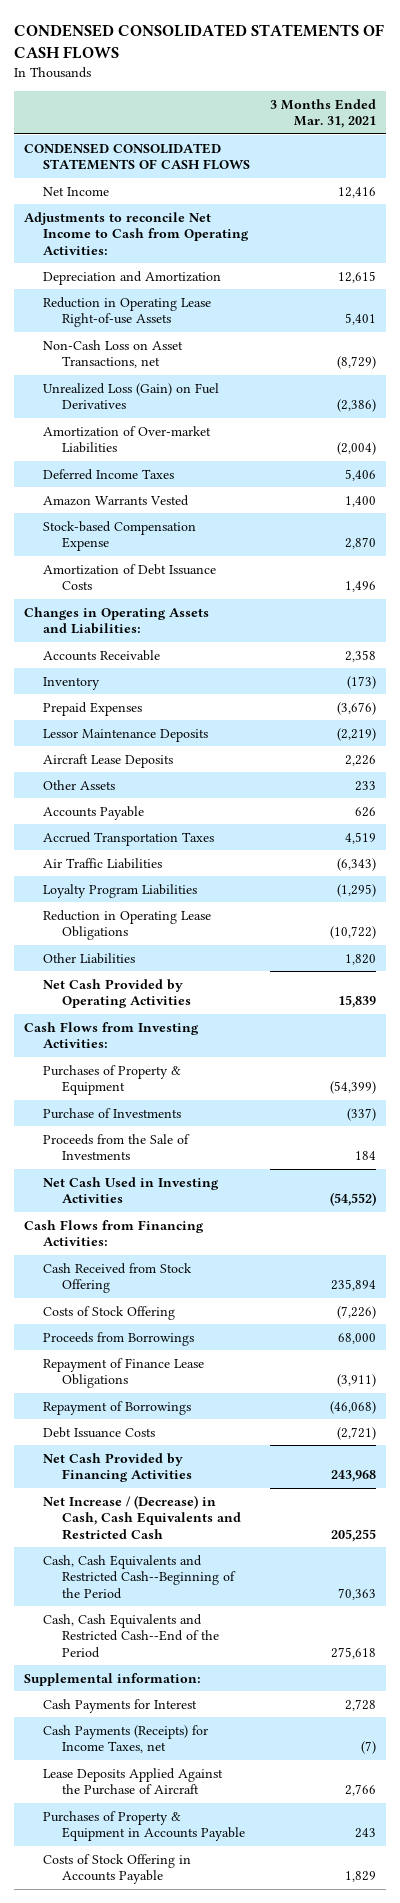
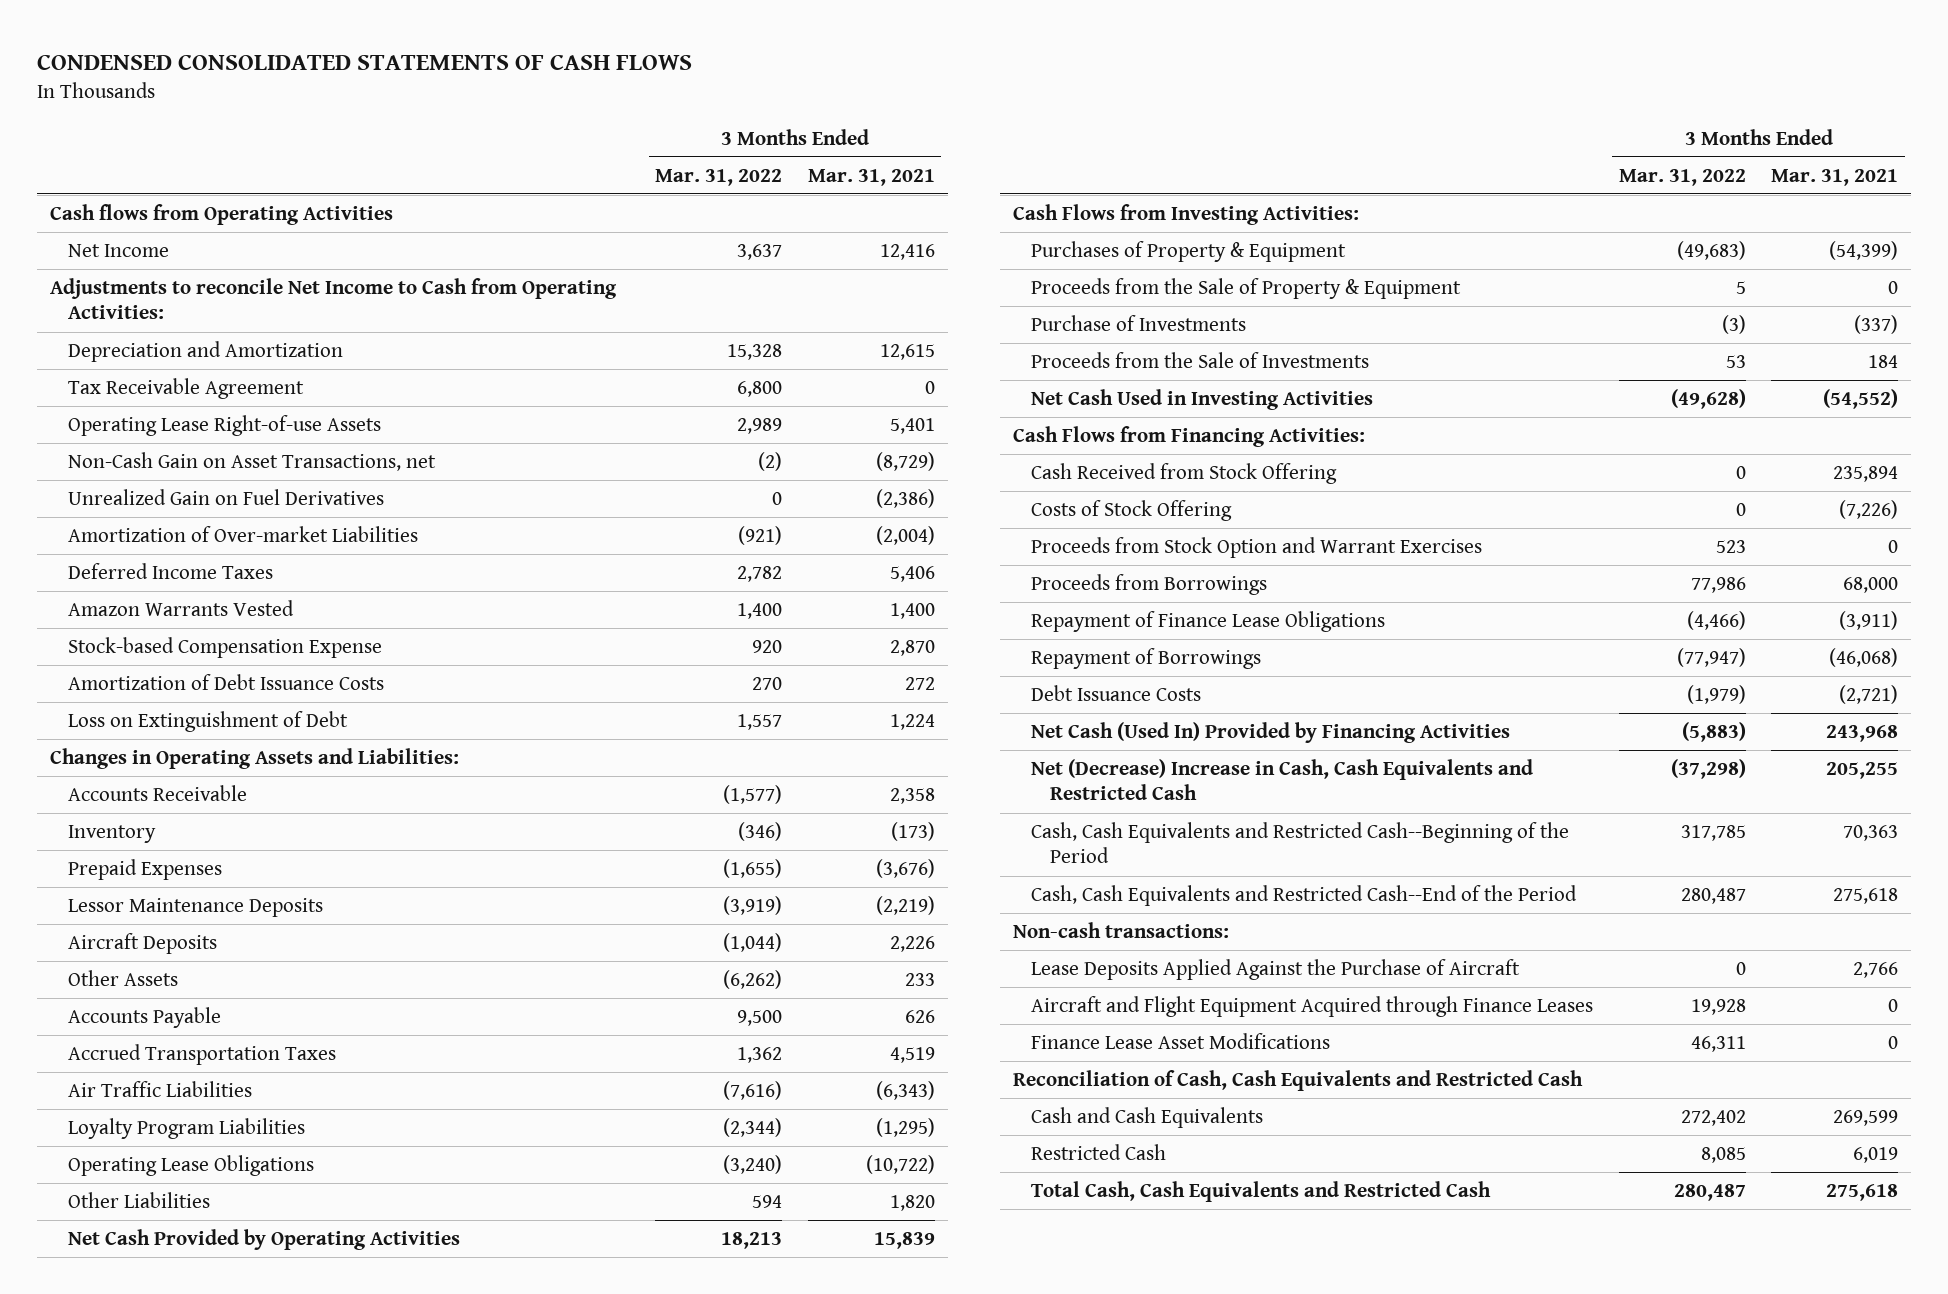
- | 3 Months Ended Mar. 31, 2021
+ | 3 Months Ended Mar. 31, 2022 | 3 Months Ended Mar. 31, 2021
- CONDENSED CONSOLIDATED STATEMENTS OF CASH FLOWS
+ Cash flows from Operating Activities
- Reduction in Operating Lease Right-of-use Assets | 5,401
- Non-Cash Loss on Asset Transactions, net | (8,729)
- Unrealized Loss (Gain) on Fuel Derivatives | (2,386)
+ Tax Receivable Agreement | 6,800 | 0
+ Operating Lease Right-of-use Assets | 2,989 | 5,401
+ Non-Cash Gain on Asset Transactions, net | (2) | (8,729)
+ Unrealized Gain on Fuel Derivatives | 0 | (2,386)
- Amortization of Debt Issuance Costs | 1,496
+ Amortization of Debt Issuance Costs | 270 | 272
+ Loss on Extinguishment of Debt | 1,557 | 1,224
- Aircraft Lease Deposits | 2,226
+ Aircraft Deposits | (1,044) | 2,226
- Reduction in Operating Lease Obligations | (10,722)
+ Operating Lease Obligations | (3,240) | (10,722)
+ Proceeds from the Sale of Property & Equipment | 5 | 0
+ Proceeds from Stock Option and Warrant Exercises | 523 | 0
- Net Cash Provided by Financing Activities | 243,968
- Net Increase / (Decrease) in Cash, Cash Equivalents and Restricted Cash | 205,255
+ Net Cash (Used In) Provided by Financing Activities | (5,883) | 243,968
+ Net (Decrease) Increase in Cash, Cash Equivalents and Restricted Cash | (37,298) | 205,255
- Supplemental information:
- Cash Payments for Interest | 2,728
- Cash Payments (Receipts) for Income Taxes, net | (7)
+ Non-cash transactions:
- Purchases of Property & Equipment in Accounts Payable | 243
- Costs of Stock Offering in Accounts Payable | 1,829
+ Aircraft and Flight Equipment Acquired through Finance Leases | 19,928 | 0
+ Finance Lease Asset Modifications | 46,311 | 0
+ Reconciliation of Cash, Cash Equivalents and Restricted Cash
+ Cash and Cash Equivalents | 272,402 | 269,599
+ Restricted Cash | 8,085 | 6,019
+ Total Cash, Cash Equivalents and Restricted Cash | 280,487 | 275,618

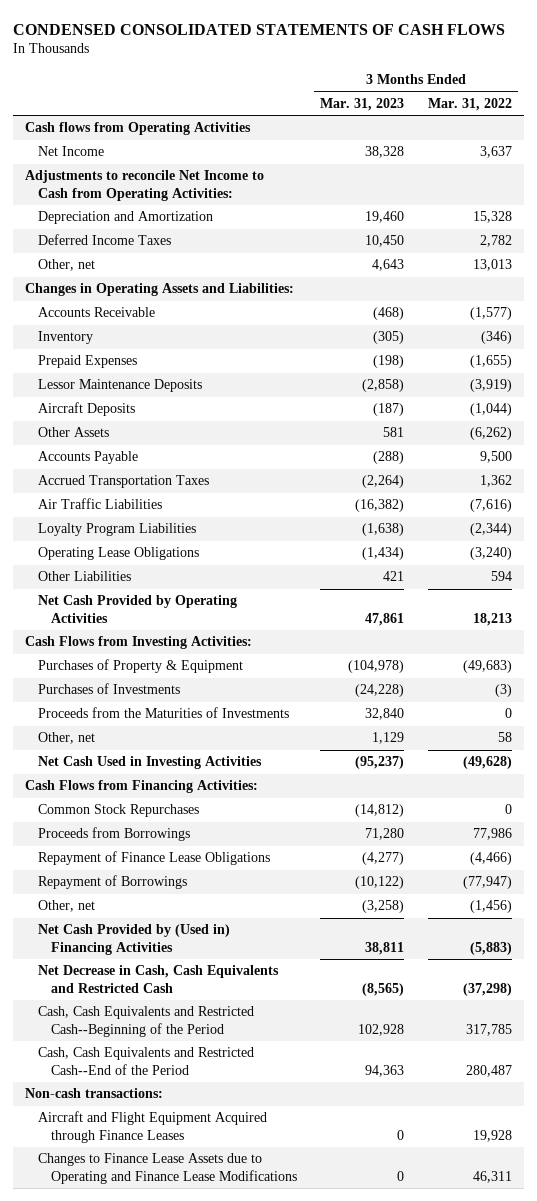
- | 3 Months Ended Mar. 31, 2022 | 3 Months Ended Mar. 31, 2021
+ | 3 Months Ended Mar. 31, 2023 | 3 Months Ended Mar. 31, 2022
- Tax Receivable Agreement | 6,800 | 0
- Operating Lease Right-of-use Assets | 2,989 | 5,401
- Non-Cash Gain on Asset Transactions, net | (2) | (8,729)
- Unrealized Gain on Fuel Derivatives | 0 | (2,386)
- Amortization of Over-market Liabilities | (921) | (2,004)
- Amazon Warrants Vested | 1,400 | 1,400
- Stock-based Compensation Expense | 920 | 2,870
- Amortization of Debt Issuance Costs | 270 | 272
- Loss on Extinguishment of Debt | 1,557 | 1,224
+ Other, net | 4,643 | 13,013
- Proceeds from the Sale of Property & Equipment | 5 | 0
- Purchase of Investments | (3) | (337)
- Proceeds from the Sale of Investments | 53 | 184
+ Purchases of Investments | (24,228) | (3)
+ Proceeds from the Maturities of Investments | 32,840 | 0
+ Other, net | 1,129 | 58
- Cash Received from Stock Offering | 0 | 235,894
- Costs of Stock Offering | 0 | (7,226)
- Proceeds from Stock Option and Warrant Exercises | 523 | 0
+ Common Stock Repurchases | (14,812) | 0
- Debt Issuance Costs | (1,979) | (2,721)
- Net Cash (Used In) Provided by Financing Activities | (5,883) | 243,968
- Net (Decrease) Increase in Cash, Cash Equivalents and Restricted Cash | (37,298) | 205,255
+ Other, net | (3,258) | (1,456)
+ Net Cash Provided by (Used in) Financing Activities | 38,811 | (5,883)
+ Net Decrease in Cash, Cash Equivalents and Restricted Cash | (8,565) | (37,298)
- Lease Deposits Applied Against the Purchase of Aircraft | 0 | 2,766
- Finance Lease Asset Modifications | 46,311 | 0
- Reconciliation of Cash, Cash Equivalents and Restricted Cash
- Cash and Cash Equivalents | 272,402 | 269,599
- Restricted Cash | 8,085 | 6,019
- Total Cash, Cash Equivalents and Restricted Cash | 280,487 | 275,618
+ Changes to Finance Lease Assets due to Operating and Finance Lease Modifications | 0 | 46,311

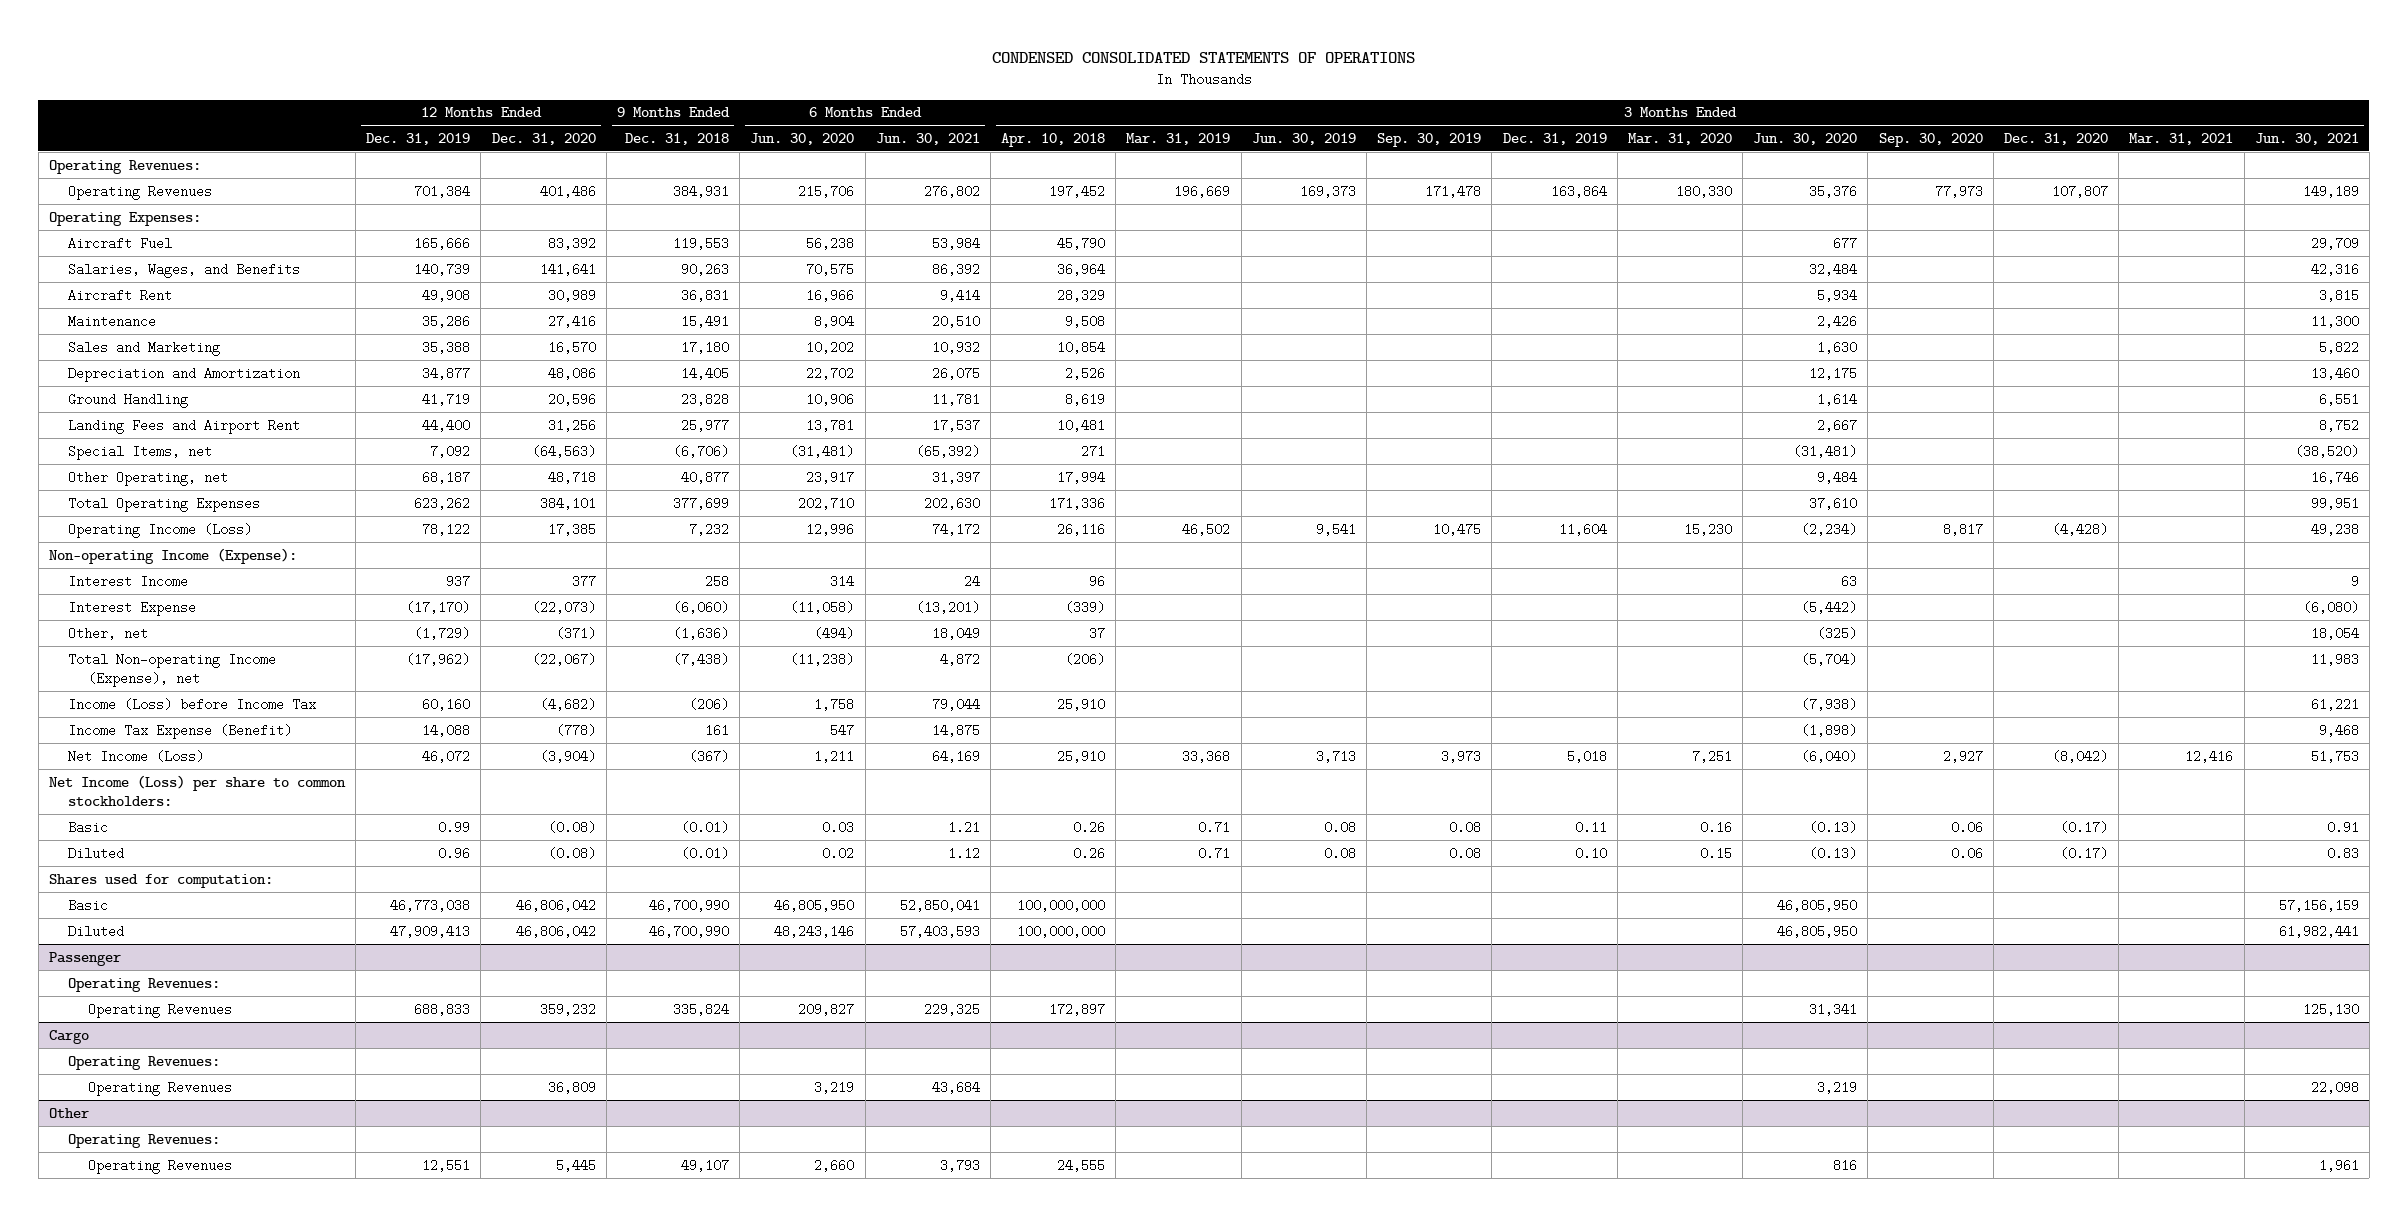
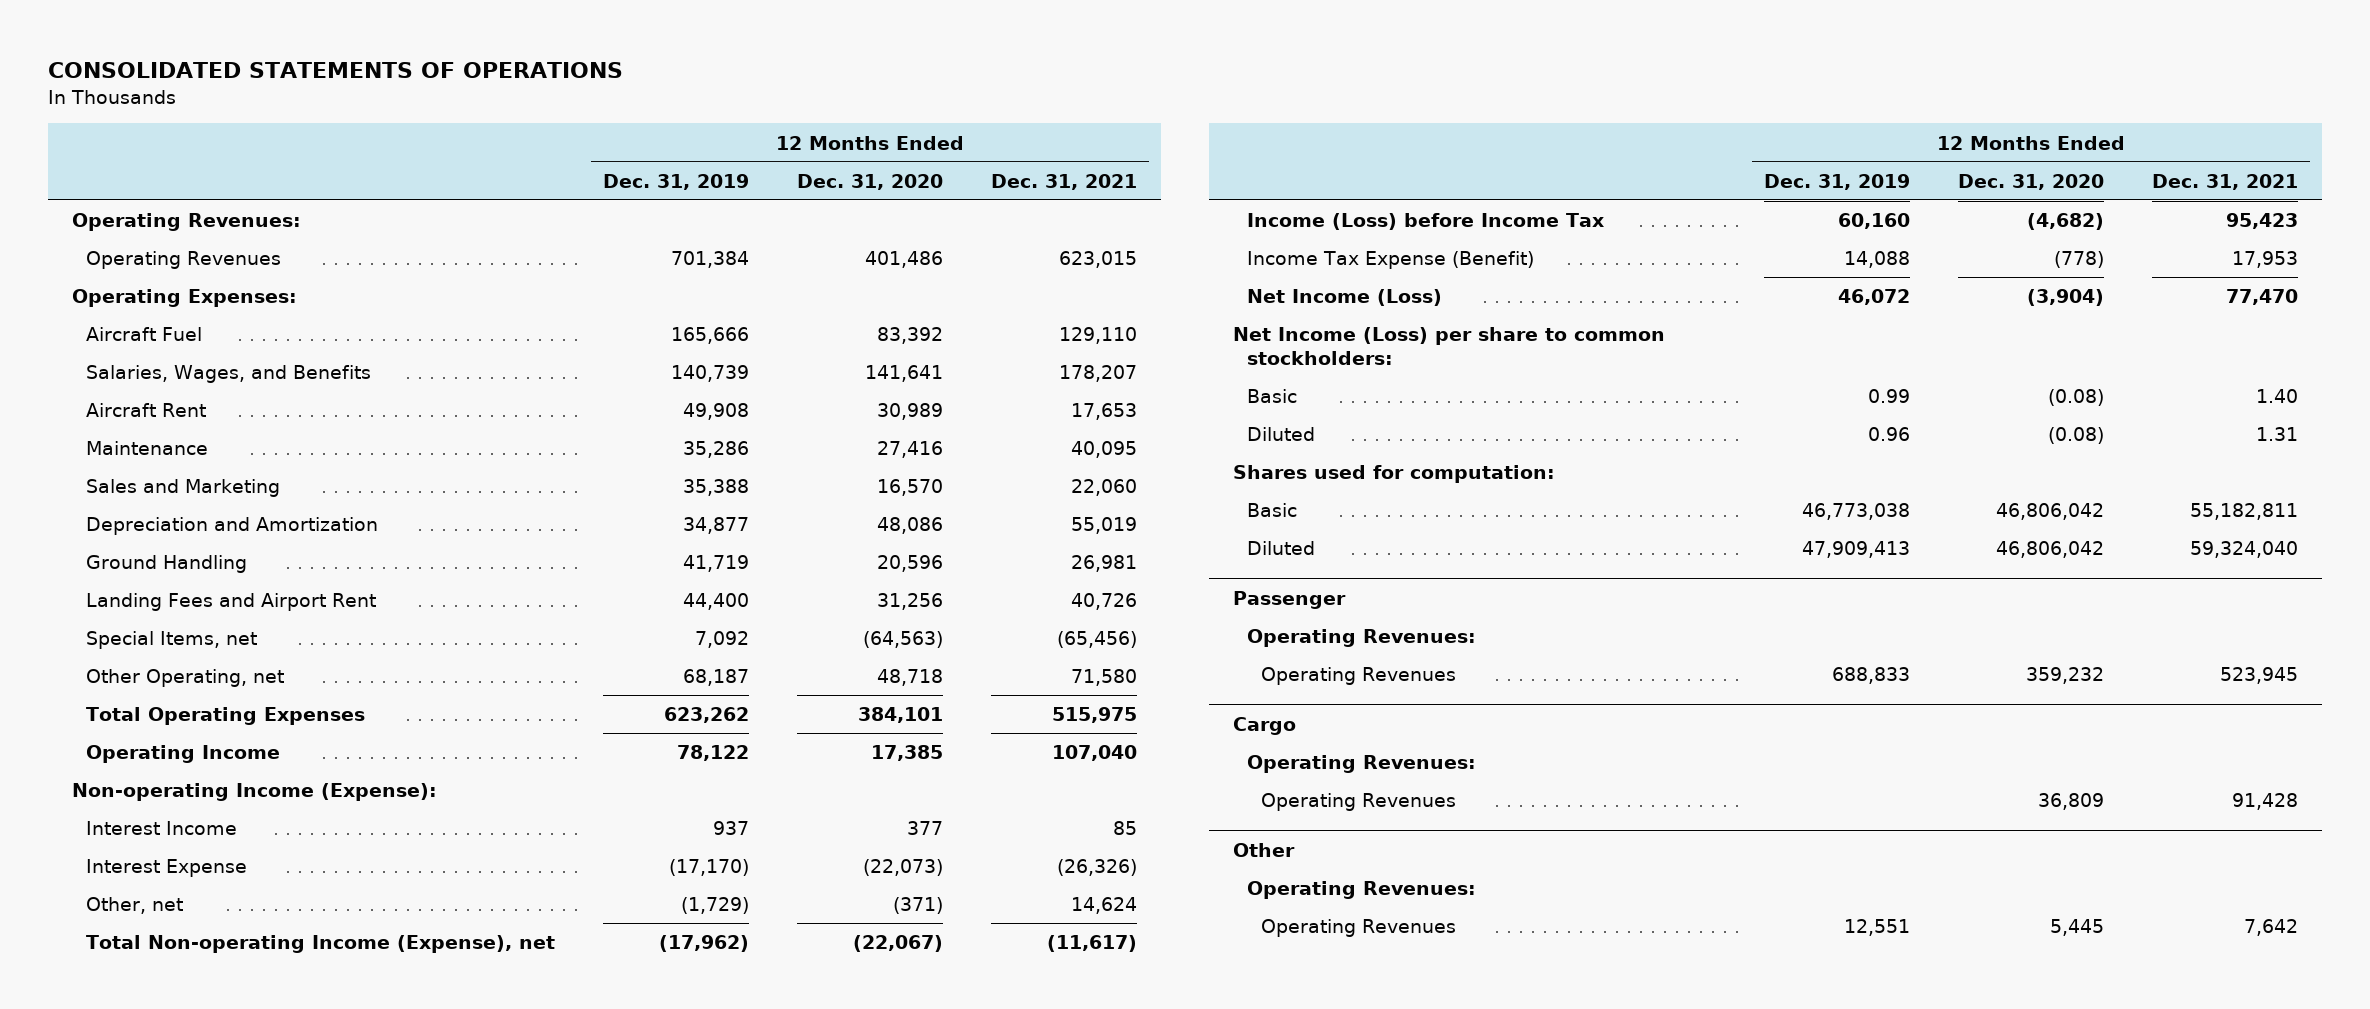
- CONDENSED CONSOLIDATED STATEMENTS OF OPERATIONS
+ CONSOLIDATED STATEMENTS OF OPERATIONS
- | 12 Months Ended Dec. 31, 2019 | 12 Months Ended Dec. 31, 2020 | 9 Months Ended Dec. 31, 2018 | 6 Months Ended Jun. 30, 2020 | 6 Months Ended Jun. 30, 2021 | 3 Months Ended Apr. 10, 2018 | 3 Months Ended Mar. 31, 2019 | 3 Months Ended Jun. 30, 2019 | 3 Months Ended Sep. 30, 2019 | 3 Months Ended Dec. 31, 2019 | 3 Months Ended Mar. 31, 2020 | 3 Months Ended Jun. 30, 2020 | 3 Months Ended Sep. 30, 2020 | 3 Months Ended Dec. 31, 2020 | 3 Months Ended Mar. 31, 2021 | 3 Months Ended Jun. 30, 2021
+ | 12 Months Ended Dec. 31, 2019 | 12 Months Ended Dec. 31, 2020 | 12 Months Ended Dec. 31, 2021
- Operating Income (Loss) | 78,122 | 17,385 | 7,232 | 12,996 | 74,172 | 26,116 | 46,502 | 9,541 | 10,475 | 11,604 | 15,230 | (2,234) | 8,817 | (4,428) | | 49,238
+ Operating Income | 78,122 | 17,385 | 107,040

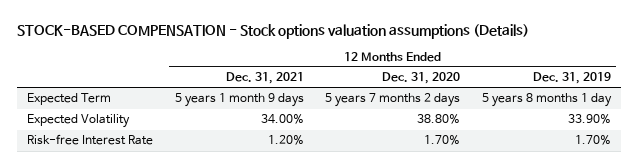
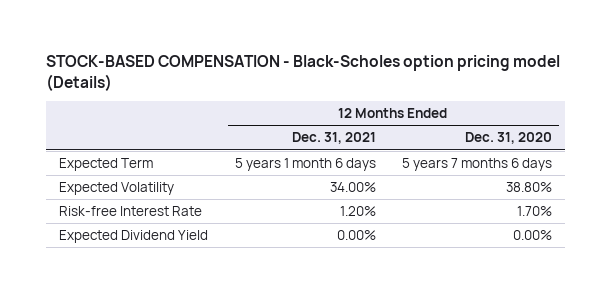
- STOCK-BASED COMPENSATION - Stock options valuation assumptions (Details)
+ STOCK-BASED COMPENSATION - Black-Scholes option pricing model (Details)
- | 12 Months Ended Dec. 31, 2021 | 12 Months Ended Dec. 31, 2020 | 12 Months Ended Dec. 31, 2019
+ | 12 Months Ended Dec. 31, 2021 | 12 Months Ended Dec. 31, 2020
- Expected Term | 5 years 1 month 9 days | 5 years 7 months 2 days | 5 years 8 months 1 day
+ Expected Term | 5 years 1 month 6 days | 5 years 7 months 6 days
+ Expected Dividend Yield | 0.00% | 0.00%

